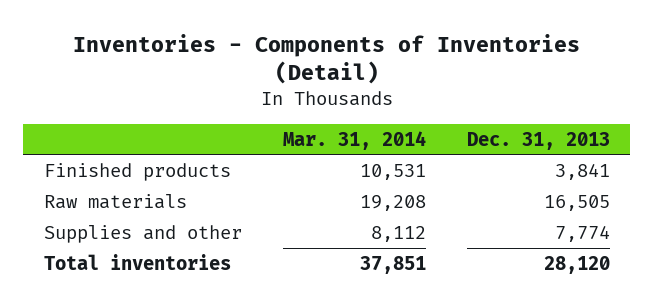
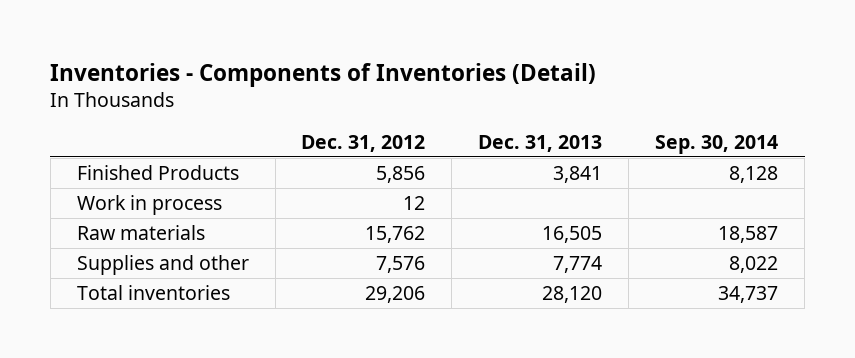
- | Mar. 31, 2014 | Dec. 31, 2013
+ | Dec. 31, 2012 | Dec. 31, 2013 | Sep. 30, 2014
- Finished products | 10,531 | 3,841
+ Finished Products | 5,856 | 3,841 | 8,128
+ Work in process | 12 | |

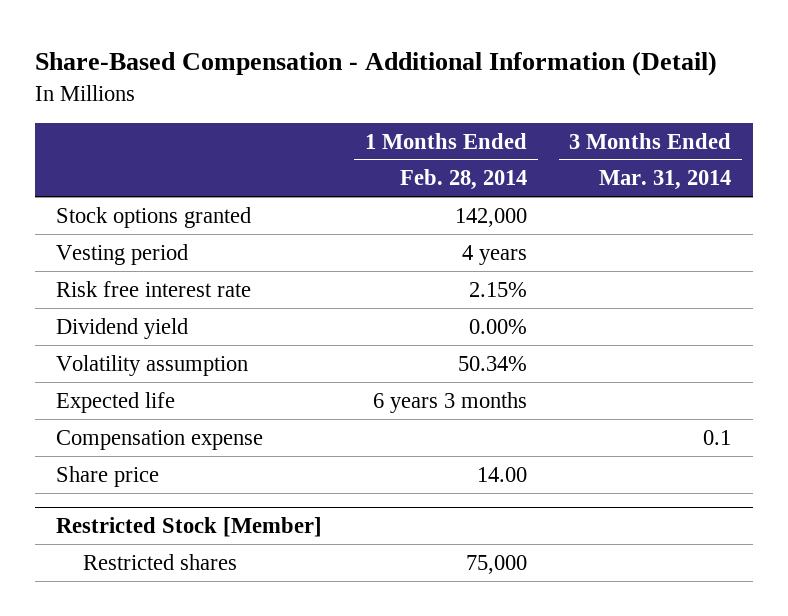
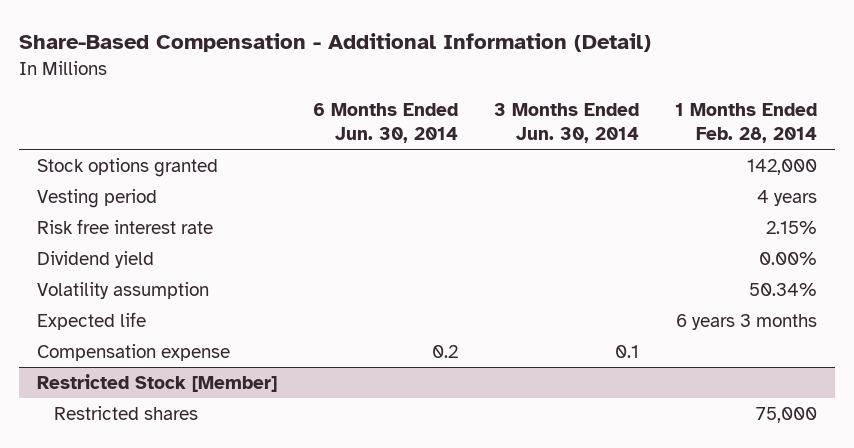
- | 1 Months Ended Feb. 28, 2014 | 3 Months Ended Mar. 31, 2014
+ | 6 Months Ended Jun. 30, 2014 | 3 Months Ended Jun. 30, 2014 | 1 Months Ended Feb. 28, 2014
- Share price | 14.00 |

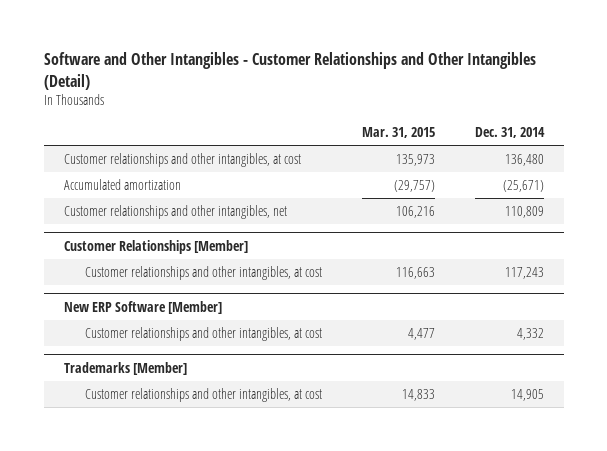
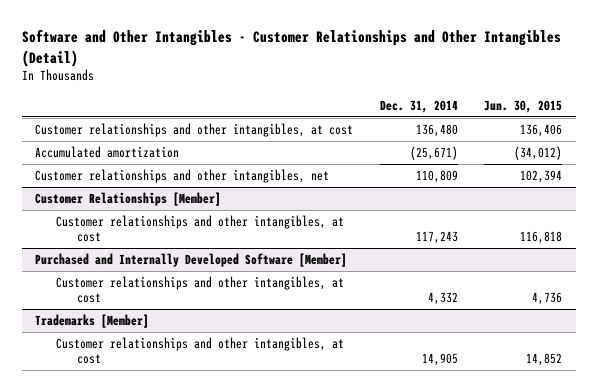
- | Mar. 31, 2015 | Dec. 31, 2014
+ | Dec. 31, 2014 | Jun. 30, 2015
- New ERP Software [Member]
+ Purchased and Internally Developed Software [Member]

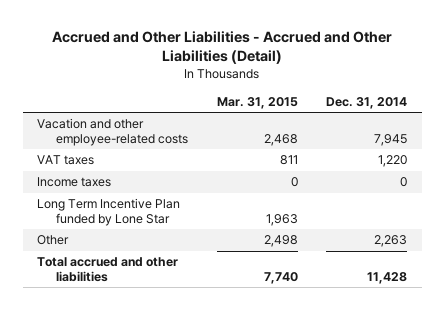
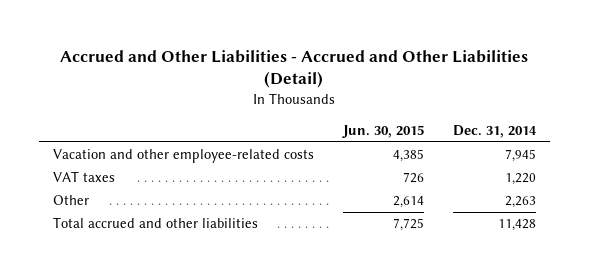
- | Mar. 31, 2015 | Dec. 31, 2014
+ | Jun. 30, 2015 | Dec. 31, 2014
- Income taxes | 0 | 0
- Long Term Incentive Plan funded by Lone Star | 1,963 |

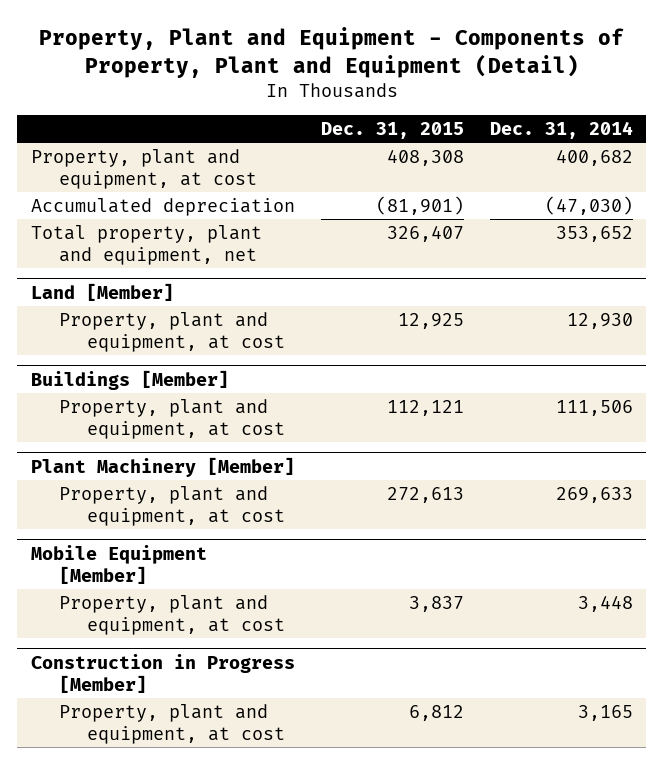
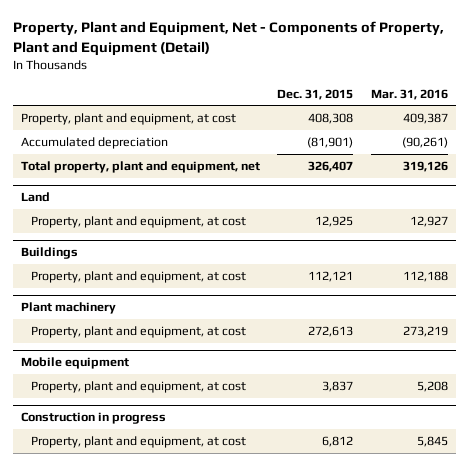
- Property, Plant and Equipment - Components of Property, Plant and Equipment (Detail)
+ Property, Plant and Equipment, Net - Components of Property, Plant and Equipment (Detail)
- | Dec. 31, 2015 | Dec. 31, 2014
+ | Dec. 31, 2015 | Mar. 31, 2016
- Land [Member]
+ Land
- Buildings [Member]
+ Buildings
- Plant Machinery [Member]
+ Plant machinery
- Mobile Equipment [Member]
+ Mobile equipment
- Construction in Progress [Member]
+ Construction in progress

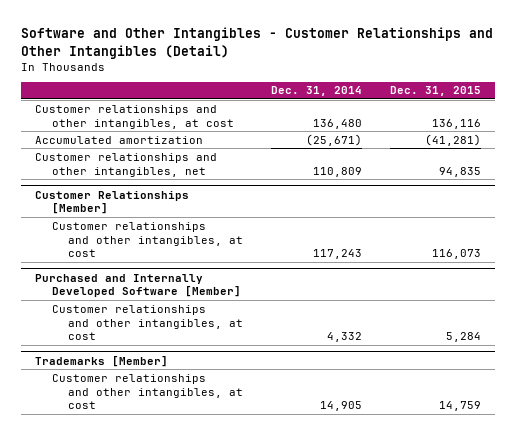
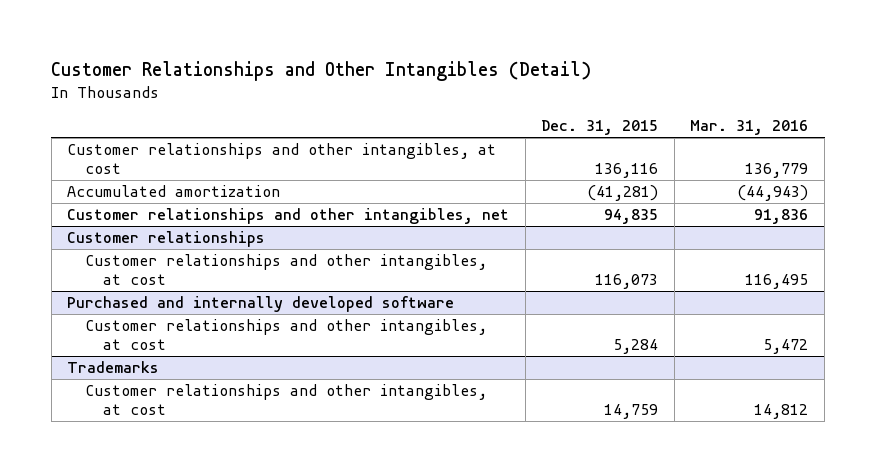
- Software and Other Intangibles - Customer Relationships and Other Intangibles (Detail)
+ Customer Relationships and Other Intangibles (Detail)
- | Dec. 31, 2014 | Dec. 31, 2015
+ | Dec. 31, 2015 | Mar. 31, 2016
- Customer Relationships [Member]
+ Customer relationships
- Purchased and Internally Developed Software [Member]
+ Purchased and internally developed software
- Trademarks [Member]
+ Trademarks

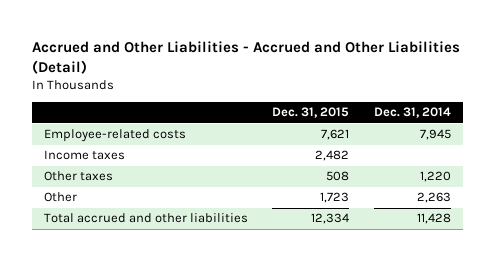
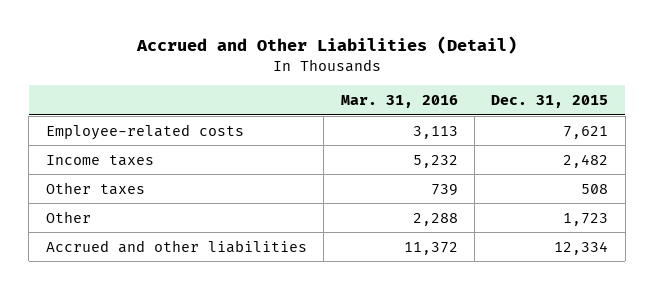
- Accrued and Other Liabilities - Accrued and Other Liabilities (Detail)
+ Accrued and Other Liabilities (Detail)
- | Dec. 31, 2015 | Dec. 31, 2014
+ | Mar. 31, 2016 | Dec. 31, 2015
- Total accrued and other liabilities | 12,334 | 11,428
+ Accrued and other liabilities | 11,372 | 12,334

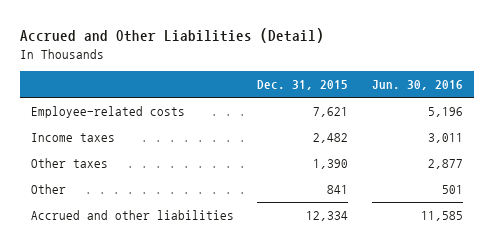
- | Mar. 31, 2016 | Dec. 31, 2015
+ | Dec. 31, 2015 | Jun. 30, 2016
- Other taxes | 739 | 508
- Other | 2,288 | 1,723
+ Other taxes | 1,390 | 2,877
+ Other | 841 | 501

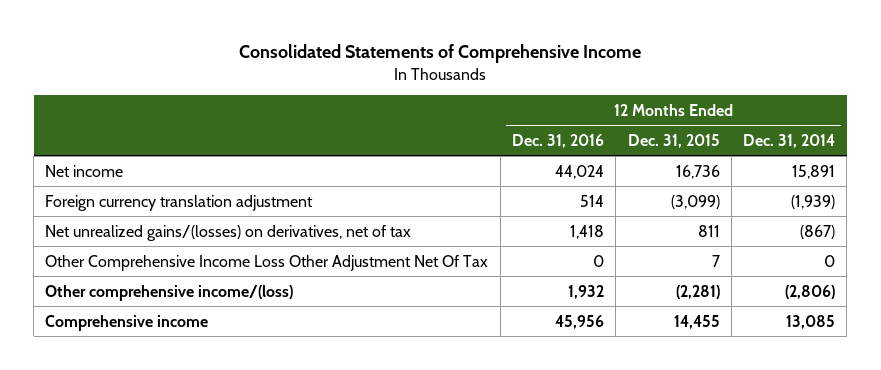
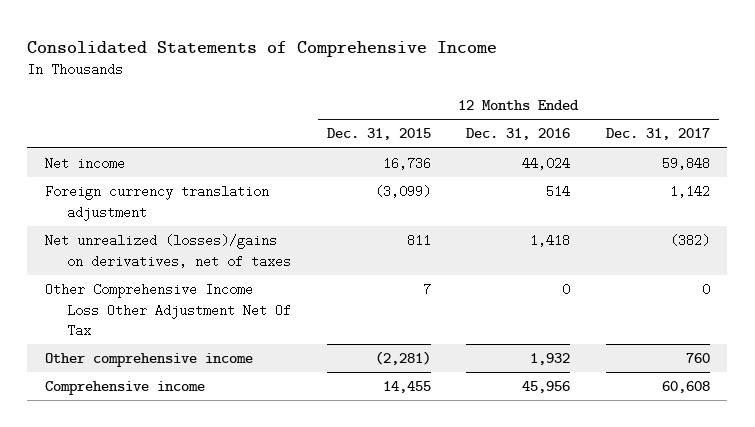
- | 12 Months Ended Dec. 31, 2016 | 12 Months Ended Dec. 31, 2015 | 12 Months Ended Dec. 31, 2014
+ | 12 Months Ended Dec. 31, 2015 | 12 Months Ended Dec. 31, 2016 | 12 Months Ended Dec. 31, 2017
- Net unrealized gains/(losses) on derivatives, net of tax | 1,418 | 811 | (867)
+ Net unrealized (losses)/gains on derivatives, net of taxes | 811 | 1,418 | (382)
- Other comprehensive income/(loss) | 1,932 | (2,281) | (2,806)
+ Other comprehensive income | (2,281) | 1,932 | 760

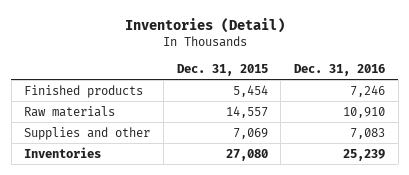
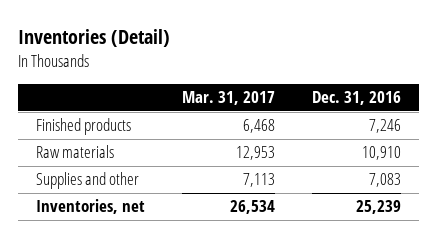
- | Dec. 31, 2015 | Dec. 31, 2016
+ | Mar. 31, 2017 | Dec. 31, 2016
- Inventories | 27,080 | 25,239
+ Inventories, net | 26,534 | 25,239

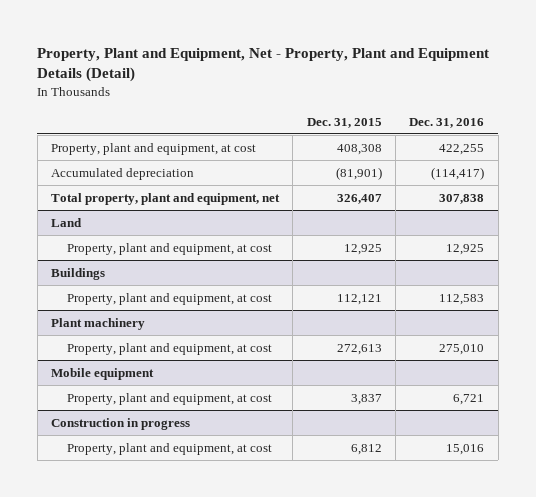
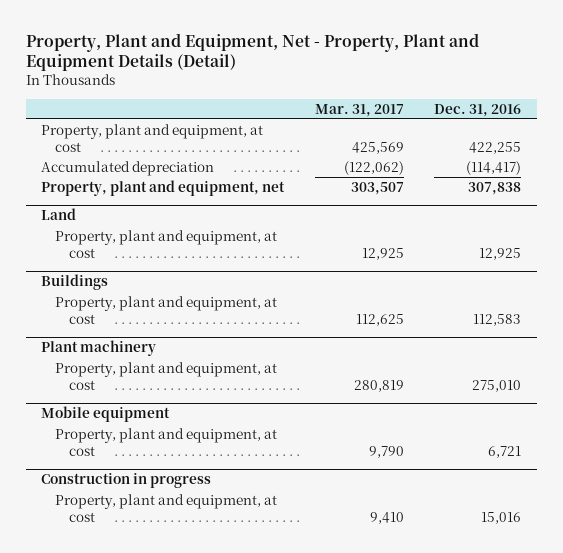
- | Dec. 31, 2015 | Dec. 31, 2016
+ | Mar. 31, 2017 | Dec. 31, 2016
- Total property, plant and equipment, net | 326,407 | 307,838
+ Property, plant and equipment, net | 303,507 | 307,838

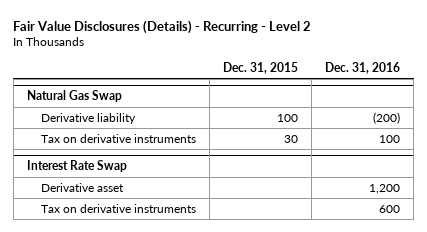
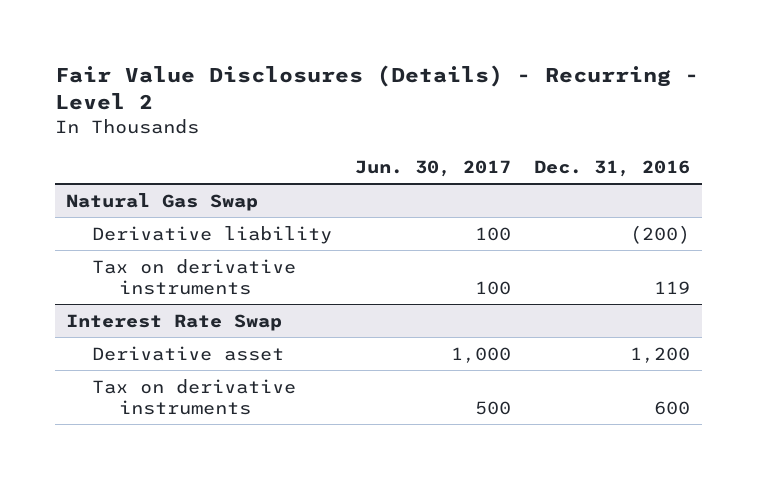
- | Dec. 31, 2015 | Dec. 31, 2016
+ | Jun. 30, 2017 | Dec. 31, 2016
@ Natural Gas Swap
- Tax on derivative instruments | 30 | 100
+ Tax on derivative instruments | 100 | 119

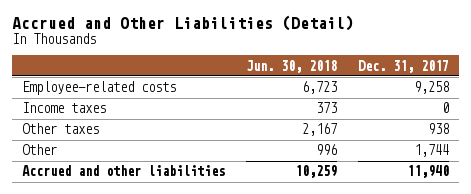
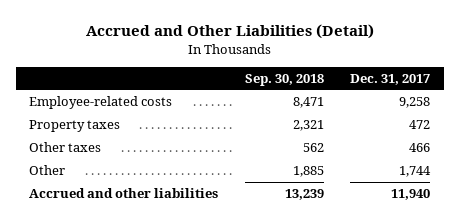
- | Jun. 30, 2018 | Dec. 31, 2017
+ | Sep. 30, 2018 | Dec. 31, 2017
- Income taxes | 373 | 0
- Other taxes | 2,167 | 938
+ Property taxes | 2,321 | 472
+ Other taxes | 562 | 466

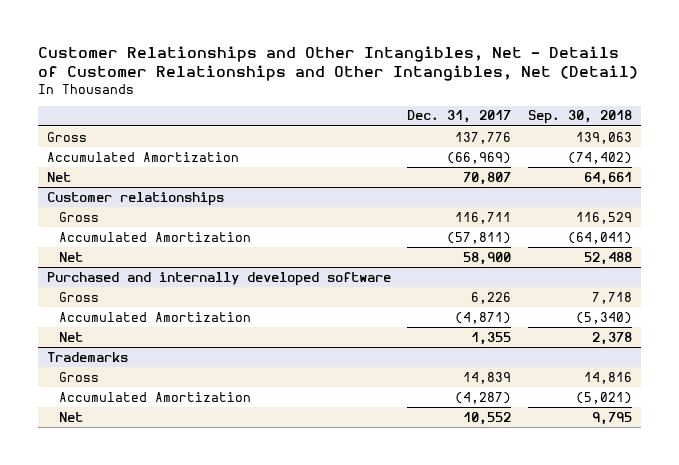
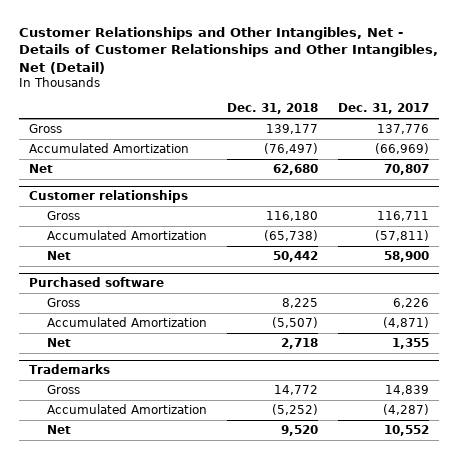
- | Dec. 31, 2017 | Sep. 30, 2018
+ | Dec. 31, 2018 | Dec. 31, 2017
- Purchased and internally developed software
+ Purchased software

